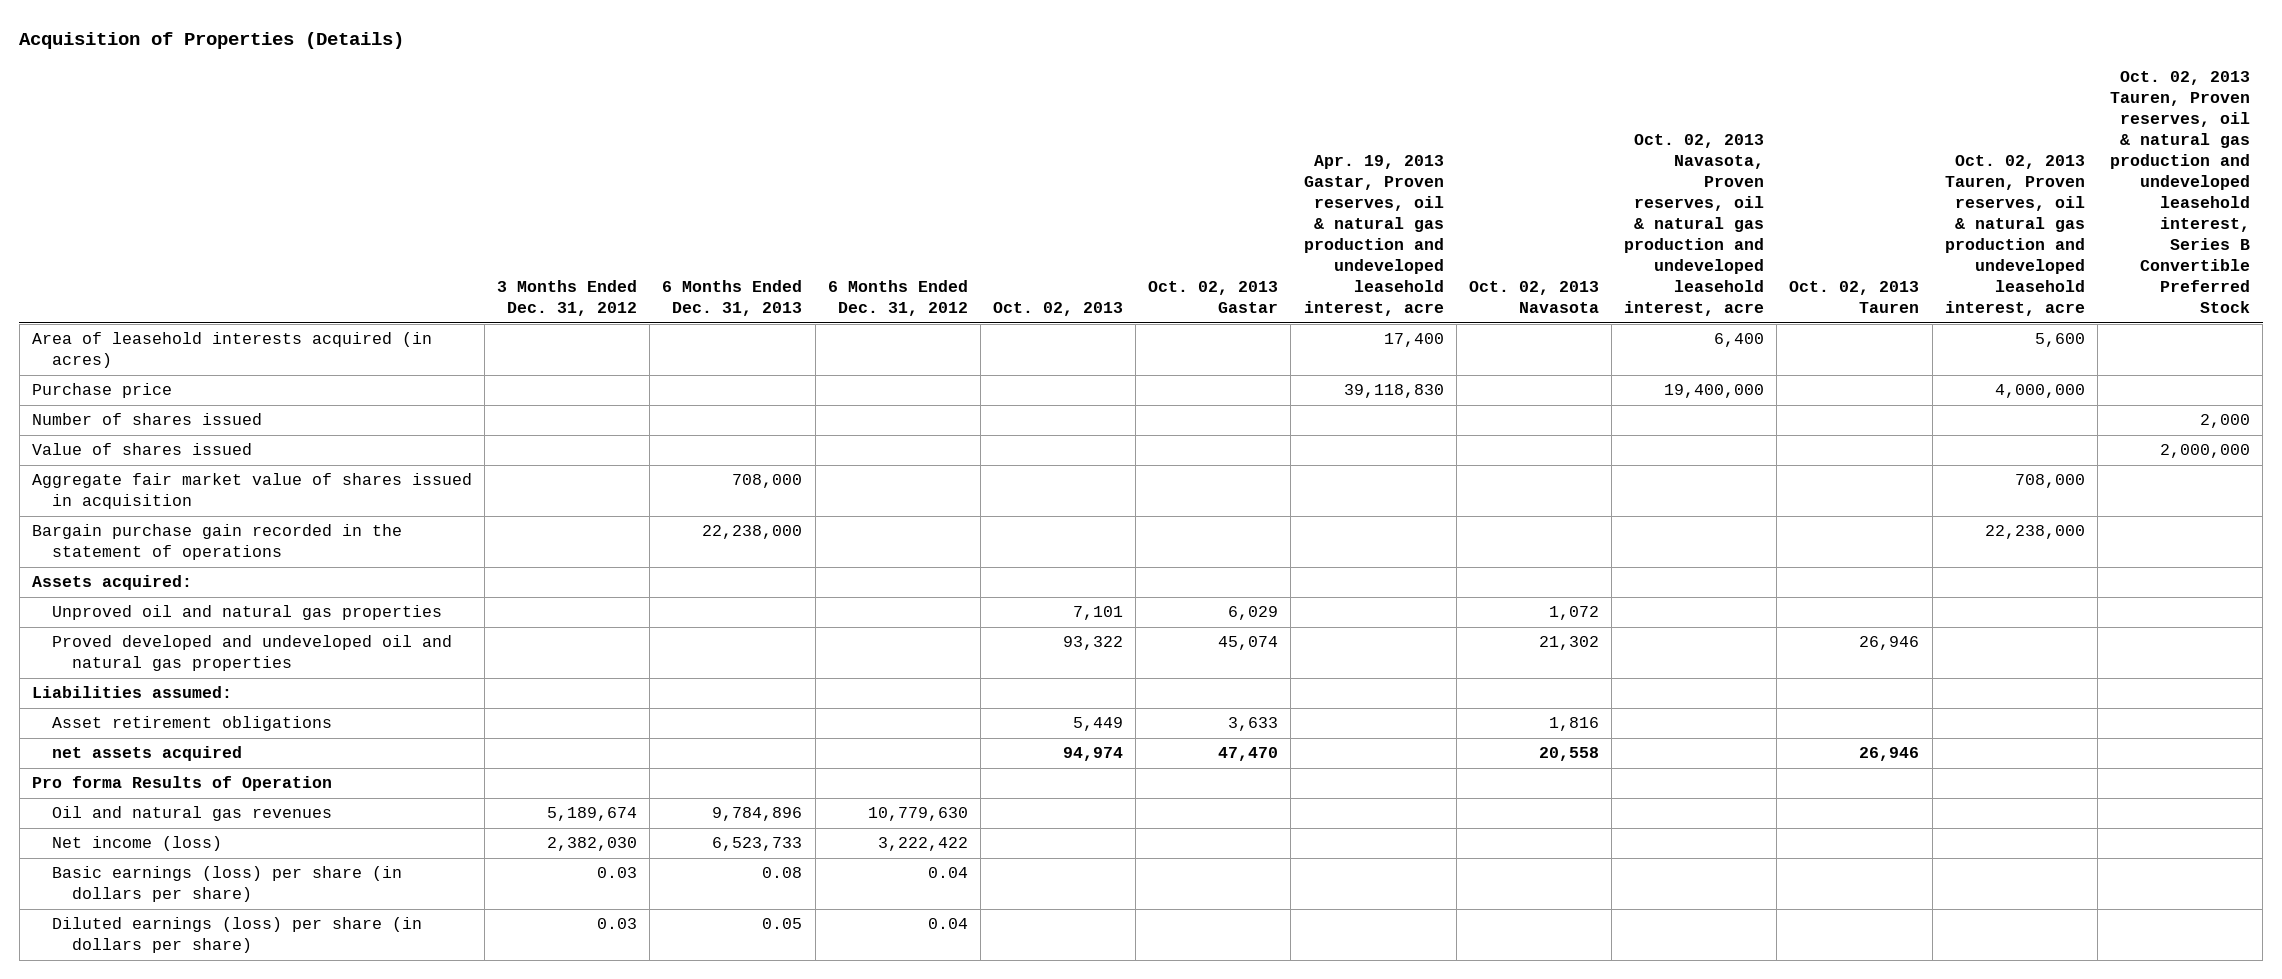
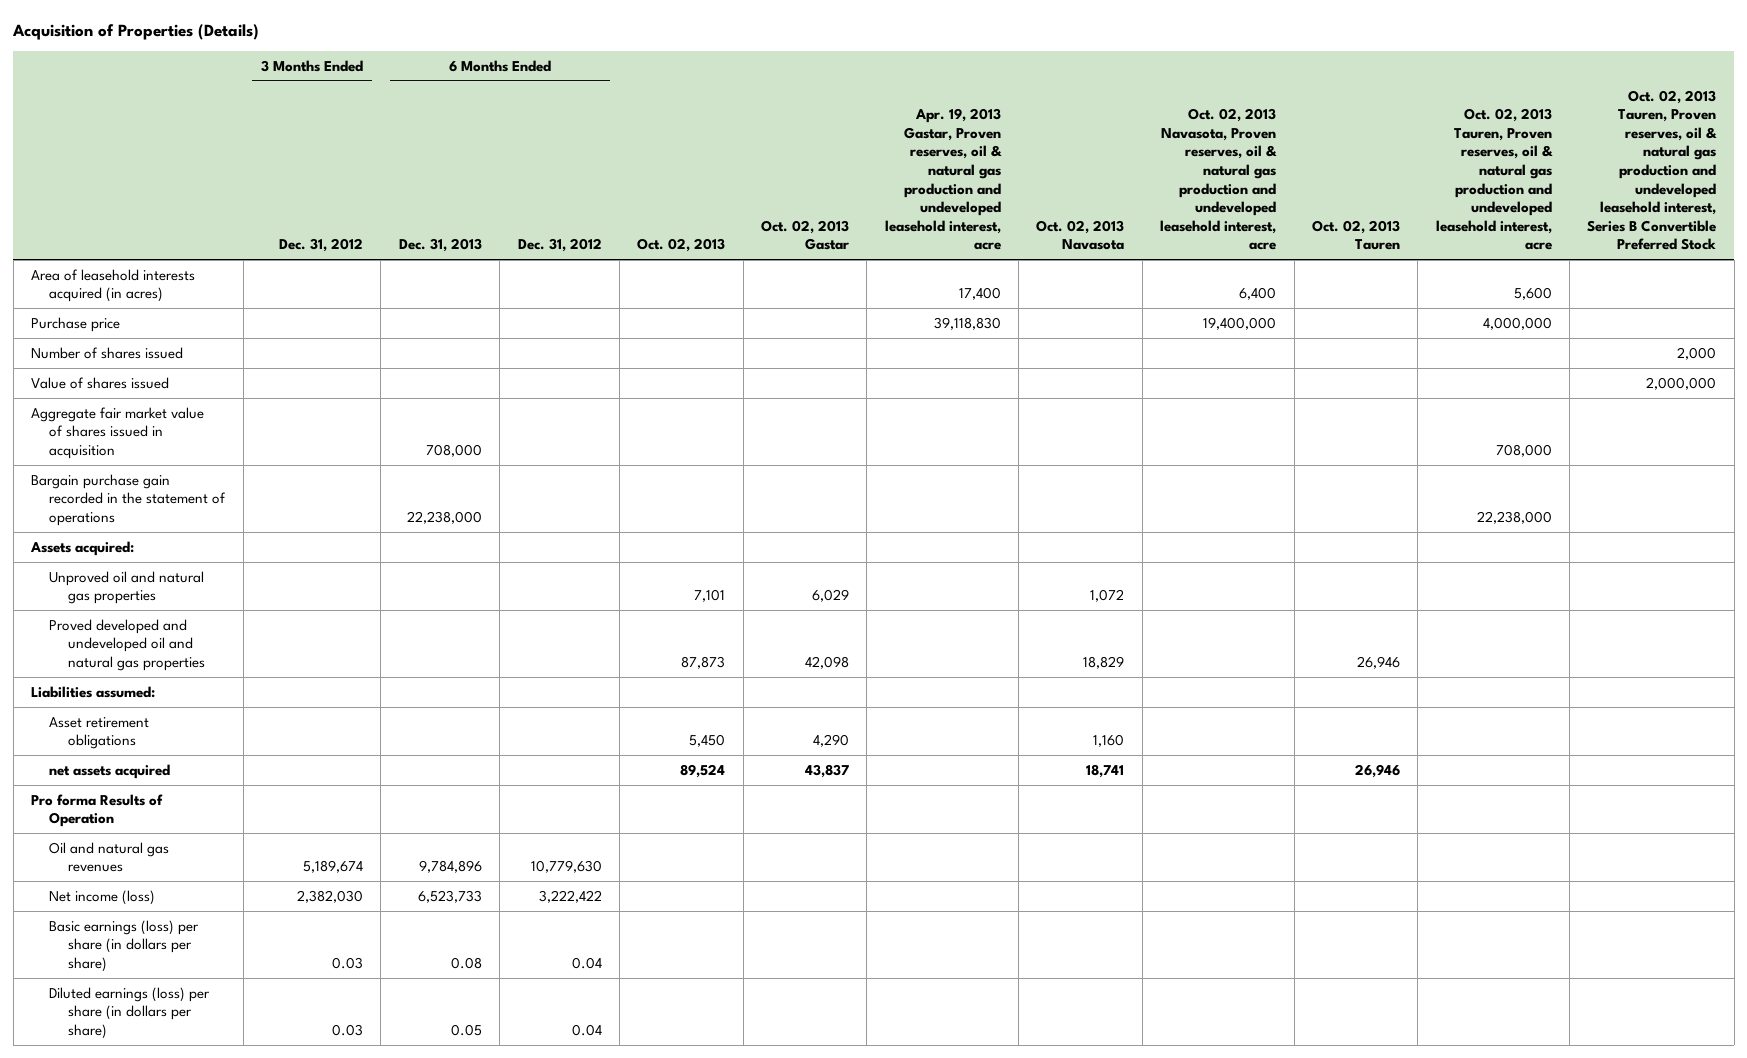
- Proved developed and undeveloped oil and natural gas properties | | | | 93,322 | 45,074 | | 21,302 | | 26,946 | |
+ Proved developed and undeveloped oil and natural gas properties | | | | 87,873 | 42,098 | | 18,829 | | 26,946 | |
- Asset retirement obligations | | | | 5,449 | 3,633 | | 1,816 | | | |
- net assets acquired | | | | 94,974 | 47,470 | | 20,558 | | 26,946 | |
+ Asset retirement obligations | | | | 5,450 | 4,290 | | 1,160 | | | |
+ net assets acquired | | | | 89,524 | 43,837 | | 18,741 | | 26,946 | |

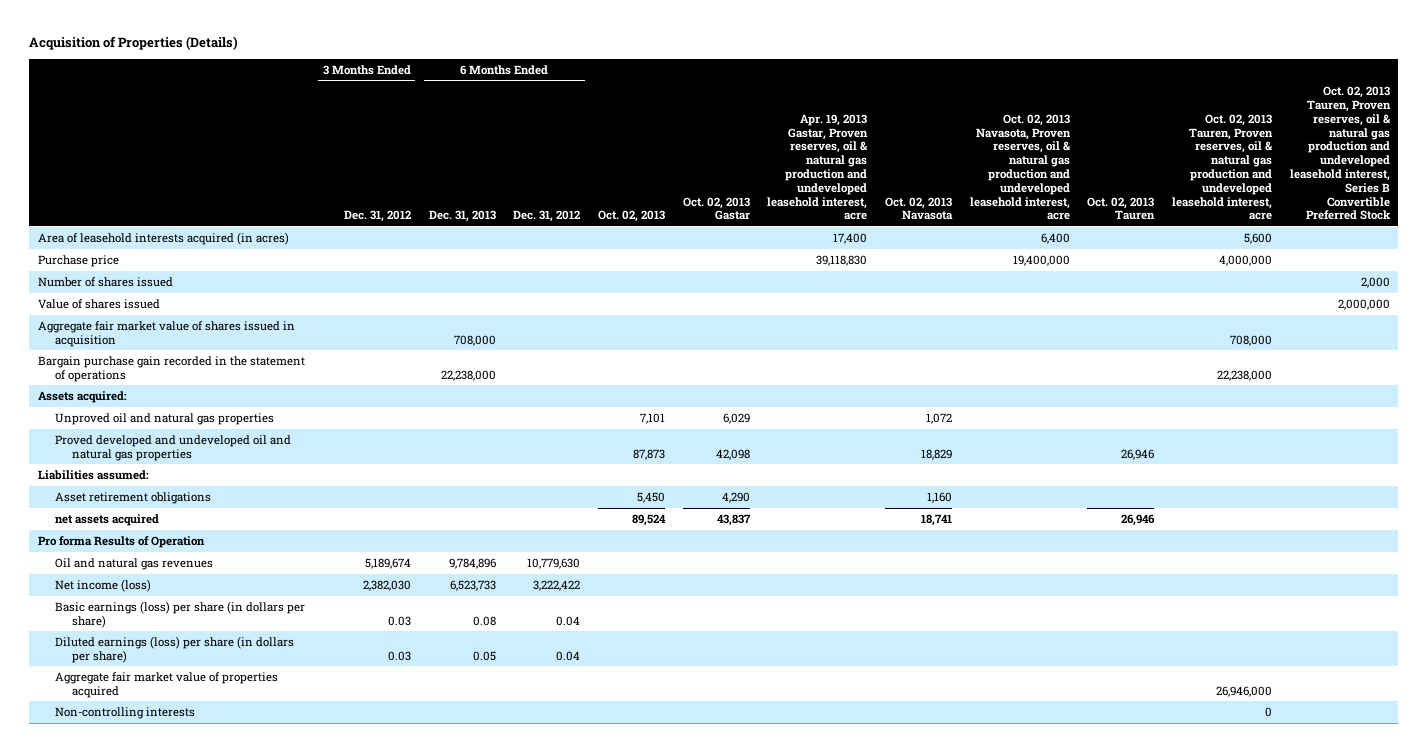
+ Aggregate fair market value of properties acquired | | | | | | | | | | 26,946,000 |
+ Non-controlling interests | | | | | | | | | | 0 |

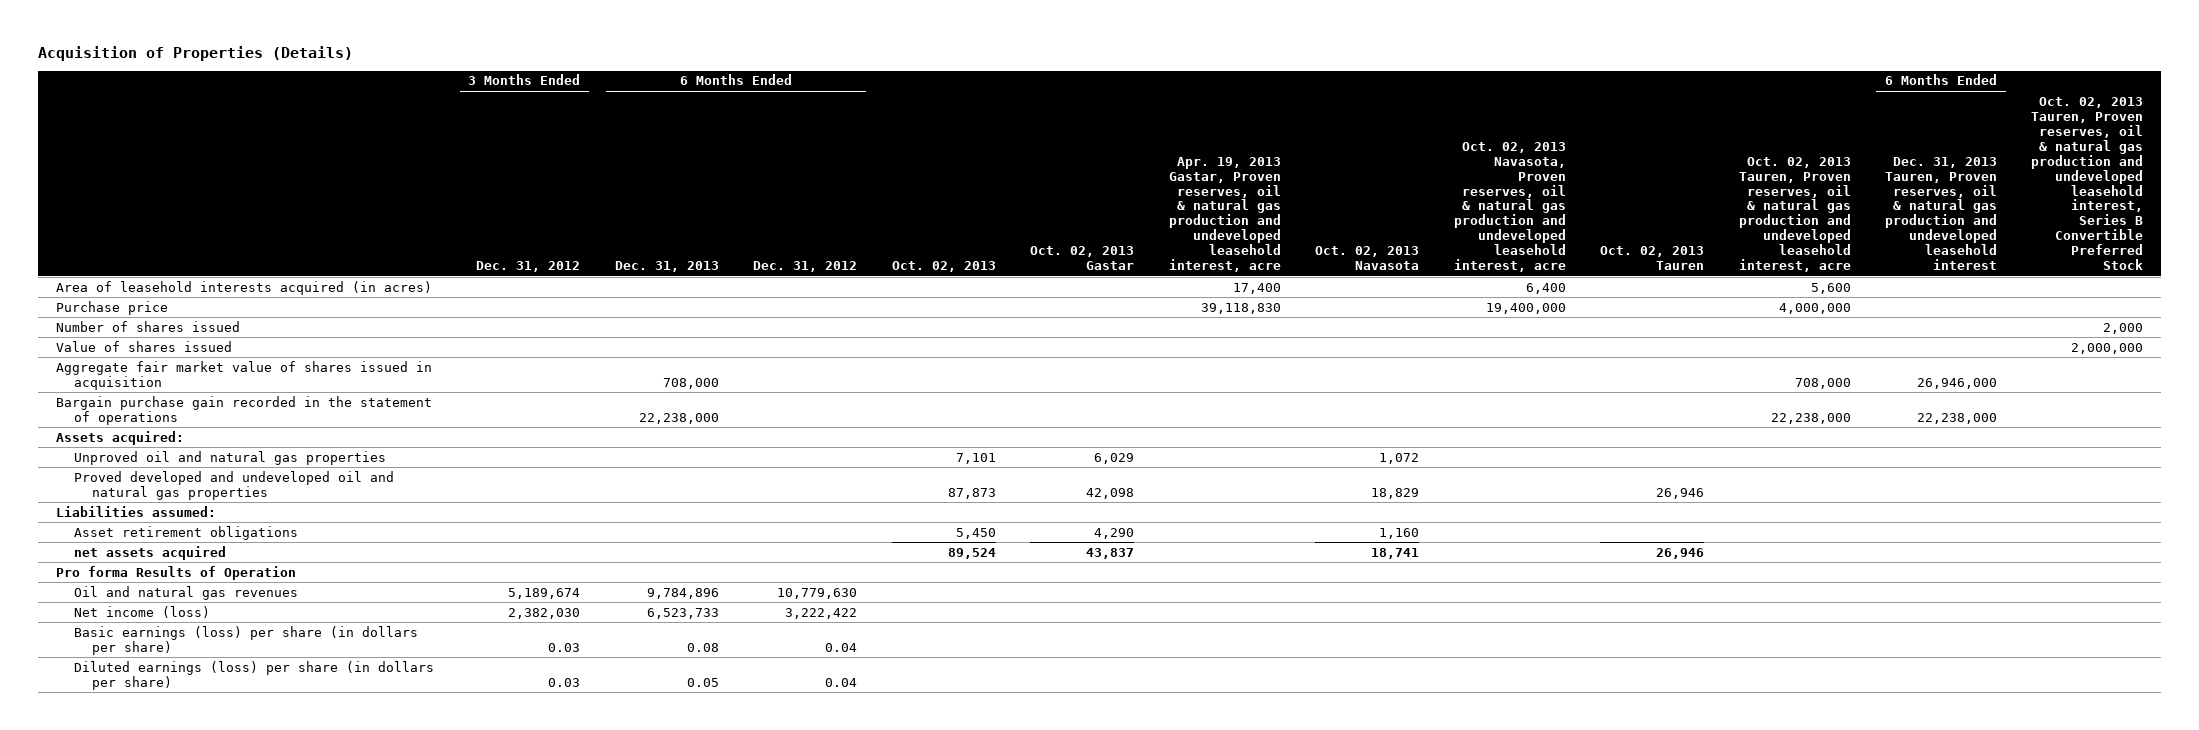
- | 3 Months Ended Dec. 31, 2012 | 6 Months Ended Dec. 31, 2013 | 6 Months Ended Dec. 31, 2012 | Oct. 02, 2013 | Oct. 02, 2013 Gastar | Apr. 19, 2013 Gastar, Proven reserves, oil & natural gas production and undeveloped leasehold interest, acre | Oct. 02, 2013 Navasota | Oct. 02, 2013 Navasota, Proven reserves, oil & natural gas production and undeveloped leasehold interest, acre | Oct. 02, 2013 Tauren | Oct. 02, 2013 Tauren, Proven reserves, oil & natural gas production and undeveloped leasehold interest, acre | Oct. 02, 2013 Tauren, Proven reserves, oil & natural gas production and undeveloped leasehold interest, Series B Convertible Preferred Stock
+ | 3 Months Ended Dec. 31, 2012 | 6 Months Ended Dec. 31, 2013 | 6 Months Ended Dec. 31, 2012 | Oct. 02, 2013 | Oct. 02, 2013 Gastar | Apr. 19, 2013 Gastar, Proven reserves, oil & natural gas production and undeveloped leasehold interest, acre | Oct. 02, 2013 Navasota | Oct. 02, 2013 Navasota, Proven reserves, oil & natural gas production and undeveloped leasehold interest, acre | Oct. 02, 2013 Tauren | Oct. 02, 2013 Tauren, Proven reserves, oil & natural gas production and undeveloped leasehold interest, acre | 6 Months Ended Dec. 31, 2013 Tauren, Proven reserves, oil & natural gas production and undeveloped leasehold interest | Oct. 02, 2013 Tauren, Proven reserves, oil & natural gas production and undeveloped leasehold interest, Series B Convertible Preferred Stock
- Aggregate fair market value of properties acquired | | | | | | | | | | 26,946,000 |
- Non-controlling interests | | | | | | | | | | 0 |

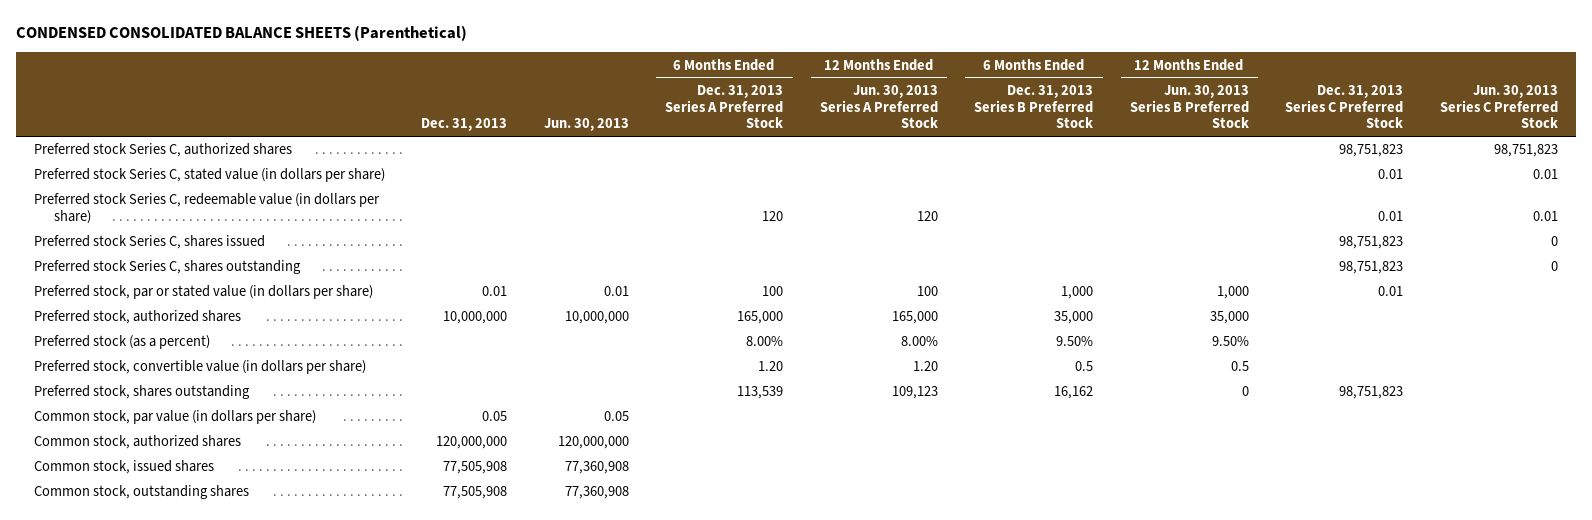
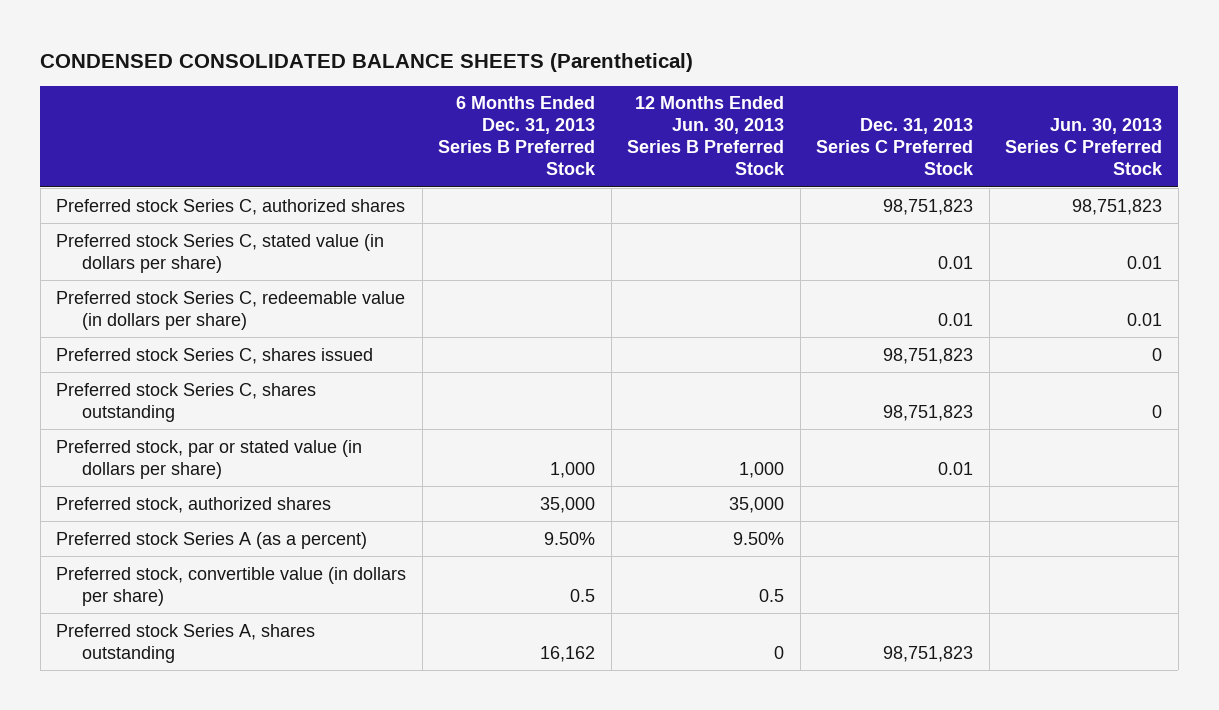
- | Dec. 31, 2013 | Jun. 30, 2013 | 6 Months Ended Dec. 31, 2013 Series A Preferred Stock | 12 Months Ended Jun. 30, 2013 Series A Preferred Stock | 6 Months Ended Dec. 31, 2013 Series B Preferred Stock | 12 Months Ended Jun. 30, 2013 Series B Preferred Stock | Dec. 31, 2013 Series C Preferred Stock | Jun. 30, 2013 Series C Preferred Stock
+ | 6 Months Ended Dec. 31, 2013 Series B Preferred Stock | 12 Months Ended Jun. 30, 2013 Series B Preferred Stock | Dec. 31, 2013 Series C Preferred Stock | Jun. 30, 2013 Series C Preferred Stock
- Preferred stock (as a percent) | | | 8.00% | 8.00% | 9.50% | 9.50% | |
+ Preferred stock Series A (as a percent) | 9.50% | 9.50% | |
- Preferred stock, shares outstanding | | | 113,539 | 109,123 | 16,162 | 0 | 98,751,823 |
- Common stock, par value (in dollars per share) | 0.05 | 0.05 | | | | | |
- Common stock, authorized shares | 120,000,000 | 120,000,000 | | | | | |
- Common stock, issued shares | 77,505,908 | 77,360,908 | | | | | |
- Common stock, outstanding shares | 77,505,908 | 77,360,908 | | | | | |
+ Preferred stock Series A, shares outstanding | 16,162 | 0 | 98,751,823 |

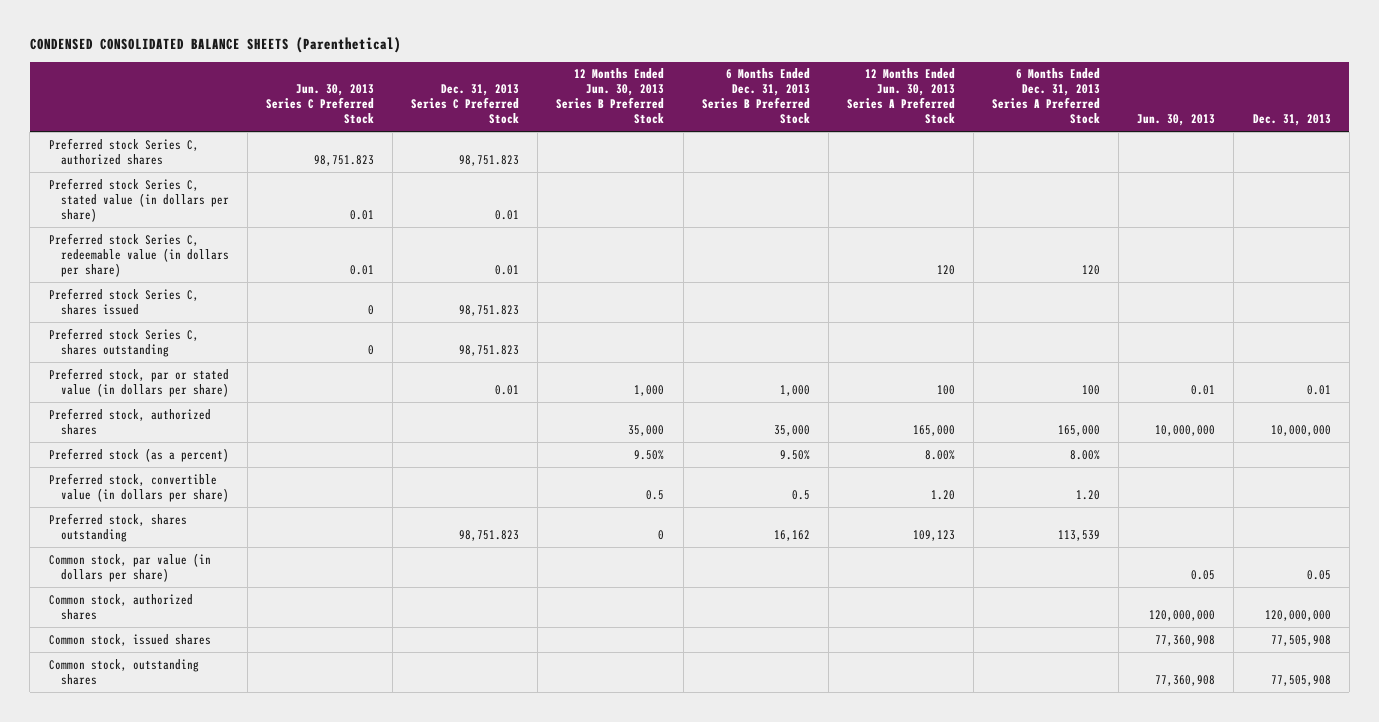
- | 6 Months Ended Dec. 31, 2013 Series B Preferred Stock | 12 Months Ended Jun. 30, 2013 Series B Preferred Stock | Dec. 31, 2013 Series C Preferred Stock | Jun. 30, 2013 Series C Preferred Stock
+ | Jun. 30, 2013 Series C Preferred Stock | Dec. 31, 2013 Series C Preferred Stock | 12 Months Ended Jun. 30, 2013 Series B Preferred Stock | 6 Months Ended Dec. 31, 2013 Series B Preferred Stock | 12 Months Ended Jun. 30, 2013 Series A Preferred Stock | 6 Months Ended Dec. 31, 2013 Series A Preferred Stock | Jun. 30, 2013 | Dec. 31, 2013
- Preferred stock Series C, authorized shares | | | 98,751,823 | 98,751,823
+ Preferred stock Series C, authorized shares | 98,751.823 | 98,751.823 | | | | | |
- Preferred stock Series C, shares issued | | | 98,751,823 | 0
- Preferred stock Series C, shares outstanding | | | 98,751,823 | 0
+ Preferred stock Series C, shares issued | 0 | 98,751.823 | | | | | |
+ Preferred stock Series C, shares outstanding | 0 | 98,751.823 | | | | | |
- Preferred stock Series A (as a percent) | 9.50% | 9.50% | |
+ Preferred stock (as a percent) | | | 9.50% | 9.50% | 8.00% | 8.00% | |
- Preferred stock Series A, shares outstanding | 16,162 | 0 | 98,751,823 |
+ Preferred stock, shares outstanding | | 98,751.823 | 0 | 16,162 | 109,123 | 113,539 | |
+ Common stock, par value (in dollars per share) | | | | | | | 0.05 | 0.05
+ Common stock, authorized shares | | | | | | | 120,000,000 | 120,000,000
+ Common stock, issued shares | | | | | | | 77,360,908 | 77,505,908
+ Common stock, outstanding shares | | | | | | | 77,360,908 | 77,505,908

